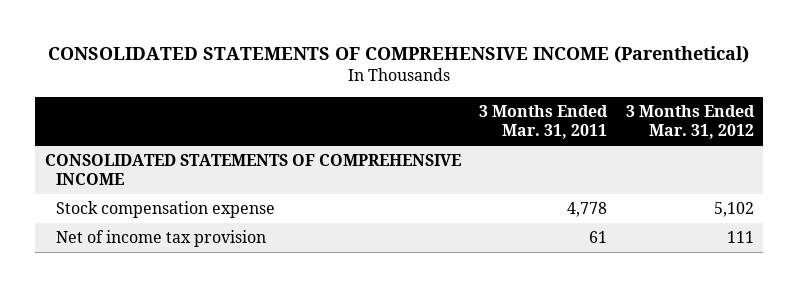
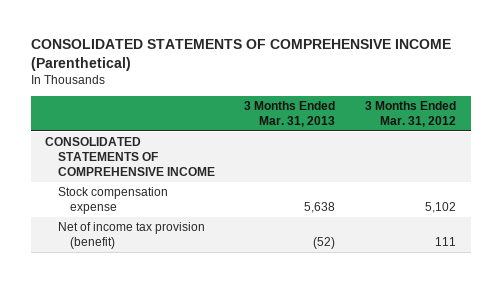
- | 3 Months Ended Mar. 31, 2011 | 3 Months Ended Mar. 31, 2012
+ | 3 Months Ended Mar. 31, 2013 | 3 Months Ended Mar. 31, 2012
- Net of income tax provision | 61 | 111
+ Net of income tax provision (benefit) | (52) | 111

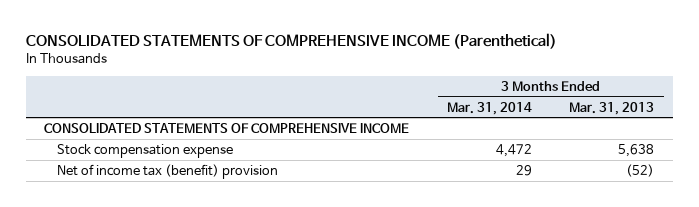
- | 3 Months Ended Mar. 31, 2013 | 3 Months Ended Mar. 31, 2012
+ | 3 Months Ended Mar. 31, 2014 | 3 Months Ended Mar. 31, 2013
- Net of income tax provision (benefit) | (52) | 111
+ Net of income tax (benefit) provision | 29 | (52)

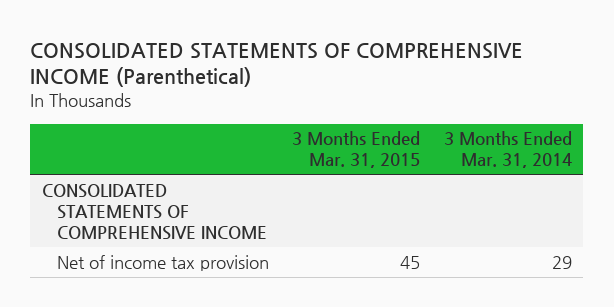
- | 3 Months Ended Mar. 31, 2014 | 3 Months Ended Mar. 31, 2013
+ | 3 Months Ended Mar. 31, 2015 | 3 Months Ended Mar. 31, 2014
- Stock compensation expense | 4,472 | 5,638
- Net of income tax (benefit) provision | 29 | (52)
+ Net of income tax provision | 45 | 29

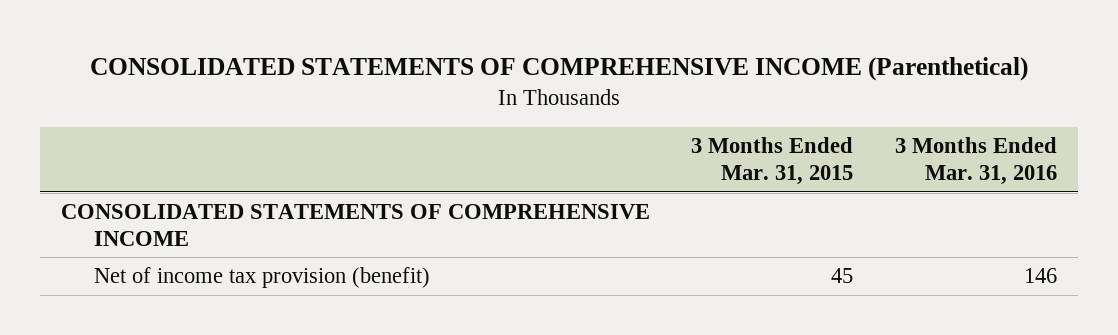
- | 3 Months Ended Mar. 31, 2015 | 3 Months Ended Mar. 31, 2014
+ | 3 Months Ended Mar. 31, 2015 | 3 Months Ended Mar. 31, 2016
- Net of income tax provision | 45 | 29
+ Net of income tax provision (benefit) | 45 | 146

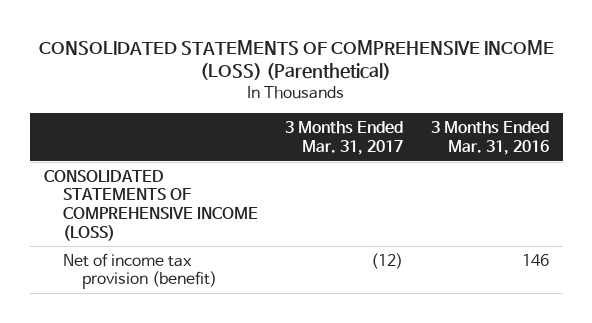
- CONSOLIDATED STATEMENTS OF COMPREHENSIVE INCOME (Parenthetical)
+ CONSOLIDATED STATEMENTS OF COMPREHENSIVE INCOME (LOSS) (Parenthetical)
- | 3 Months Ended Mar. 31, 2015 | 3 Months Ended Mar. 31, 2016
+ | 3 Months Ended Mar. 31, 2017 | 3 Months Ended Mar. 31, 2016
- CONSOLIDATED STATEMENTS OF COMPREHENSIVE INCOME
+ CONSOLIDATED STATEMENTS OF COMPREHENSIVE INCOME (LOSS)

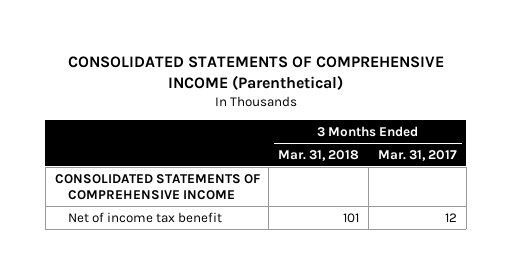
- CONSOLIDATED STATEMENTS OF COMPREHENSIVE INCOME (LOSS) (Parenthetical)
+ CONSOLIDATED STATEMENTS OF COMPREHENSIVE INCOME (Parenthetical)
- | 3 Months Ended Mar. 31, 2017 | 3 Months Ended Mar. 31, 2016
+ | 3 Months Ended Mar. 31, 2018 | 3 Months Ended Mar. 31, 2017
- CONSOLIDATED STATEMENTS OF COMPREHENSIVE INCOME (LOSS)
- Net of income tax provision (benefit) | (12) | 146
+ CONSOLIDATED STATEMENTS OF COMPREHENSIVE INCOME
+ Net of income tax benefit | 101 | 12

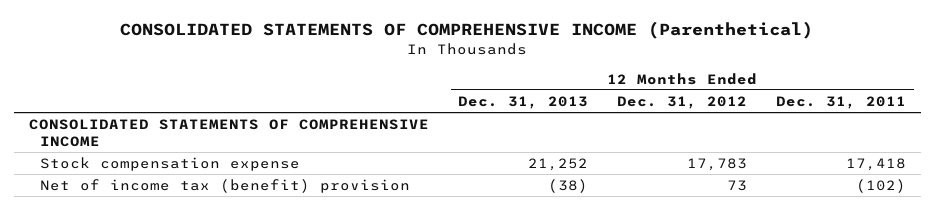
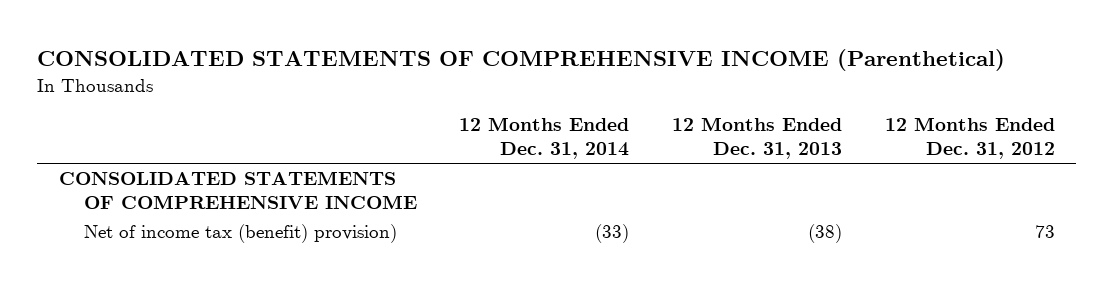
- | 12 Months Ended Dec. 31, 2013 | 12 Months Ended Dec. 31, 2012 | 12 Months Ended Dec. 31, 2011
+ | 12 Months Ended Dec. 31, 2014 | 12 Months Ended Dec. 31, 2013 | 12 Months Ended Dec. 31, 2012
- Stock compensation expense | 21,252 | 17,783 | 17,418
- Net of income tax (benefit) provision | (38) | 73 | (102)
+ Net of income tax (benefit) provision) | (33) | (38) | 73

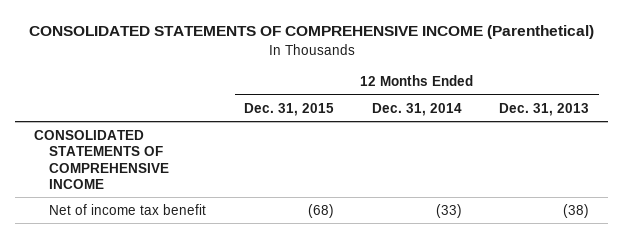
- | 12 Months Ended Dec. 31, 2014 | 12 Months Ended Dec. 31, 2013 | 12 Months Ended Dec. 31, 2012
+ | 12 Months Ended Dec. 31, 2015 | 12 Months Ended Dec. 31, 2014 | 12 Months Ended Dec. 31, 2013
- Net of income tax (benefit) provision) | (33) | (38) | 73
+ Net of income tax benefit | (68) | (33) | (38)

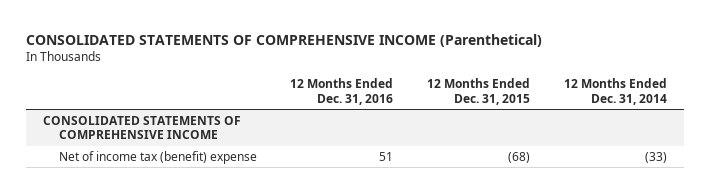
- | 12 Months Ended Dec. 31, 2015 | 12 Months Ended Dec. 31, 2014 | 12 Months Ended Dec. 31, 2013
+ | 12 Months Ended Dec. 31, 2016 | 12 Months Ended Dec. 31, 2015 | 12 Months Ended Dec. 31, 2014
- Net of income tax benefit | (68) | (33) | (38)
+ Net of income tax (benefit) expense | 51 | (68) | (33)

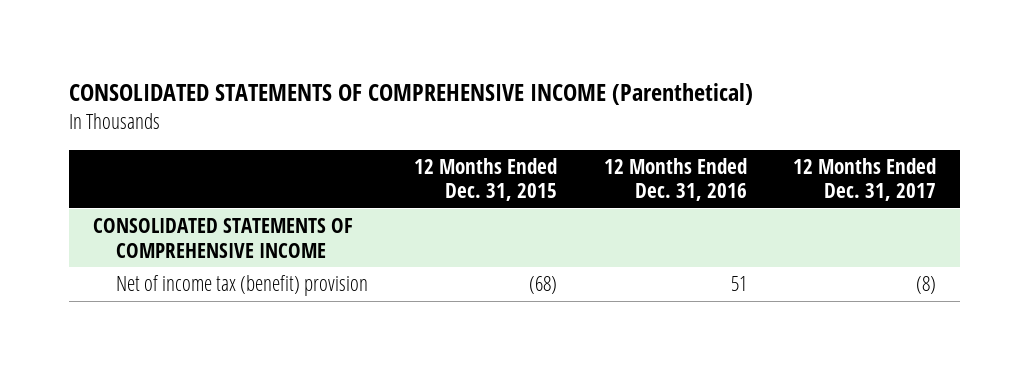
- | 12 Months Ended Dec. 31, 2016 | 12 Months Ended Dec. 31, 2015 | 12 Months Ended Dec. 31, 2014
+ | 12 Months Ended Dec. 31, 2015 | 12 Months Ended Dec. 31, 2016 | 12 Months Ended Dec. 31, 2017
- Net of income tax (benefit) expense | 51 | (68) | (33)
+ Net of income tax (benefit) provision | (68) | 51 | (8)

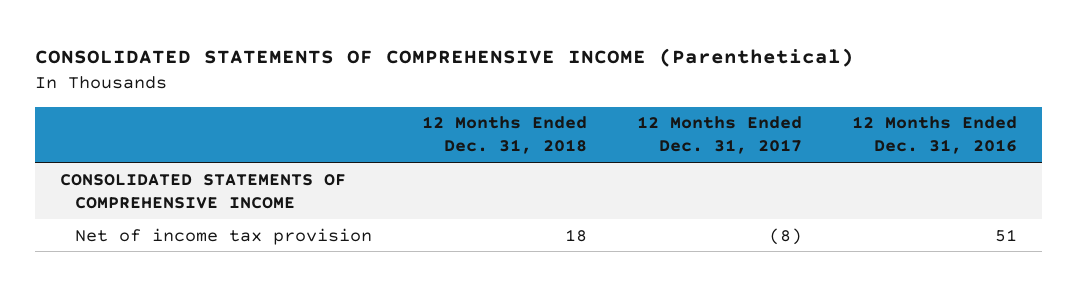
- | 12 Months Ended Dec. 31, 2015 | 12 Months Ended Dec. 31, 2016 | 12 Months Ended Dec. 31, 2017
+ | 12 Months Ended Dec. 31, 2018 | 12 Months Ended Dec. 31, 2017 | 12 Months Ended Dec. 31, 2016
- Net of income tax (benefit) provision | (68) | 51 | (8)
+ Net of income tax provision | 18 | (8) | 51

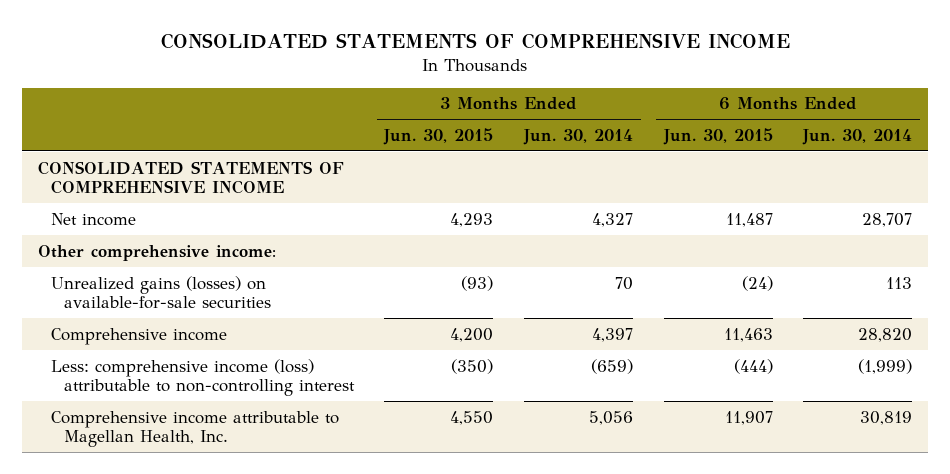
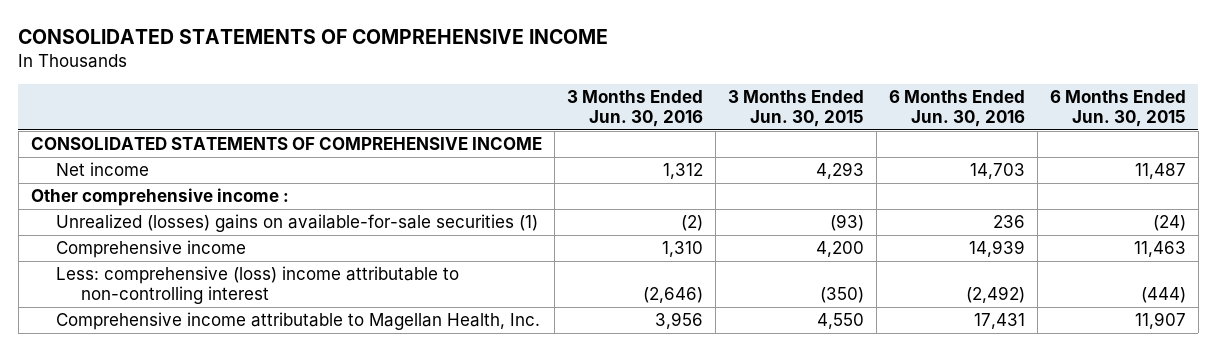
- | 3 Months Ended Jun. 30, 2015 | 3 Months Ended Jun. 30, 2014 | 6 Months Ended Jun. 30, 2015 | 6 Months Ended Jun. 30, 2014
+ | 3 Months Ended Jun. 30, 2016 | 3 Months Ended Jun. 30, 2015 | 6 Months Ended Jun. 30, 2016 | 6 Months Ended Jun. 30, 2015
- Other comprehensive income:
- Unrealized gains (losses) on available-for-sale securities | (93) | 70 | (24) | 113
+ Other comprehensive income :
+ Unrealized (losses) gains on available-for-sale securities (1) | (2) | (93) | 236 | (24)
- Less: comprehensive income (loss) attributable to non-controlling interest | (350) | (659) | (444) | (1,999)
+ Less: comprehensive (loss) income attributable to non-controlling interest | (2,646) | (350) | (2,492) | (444)

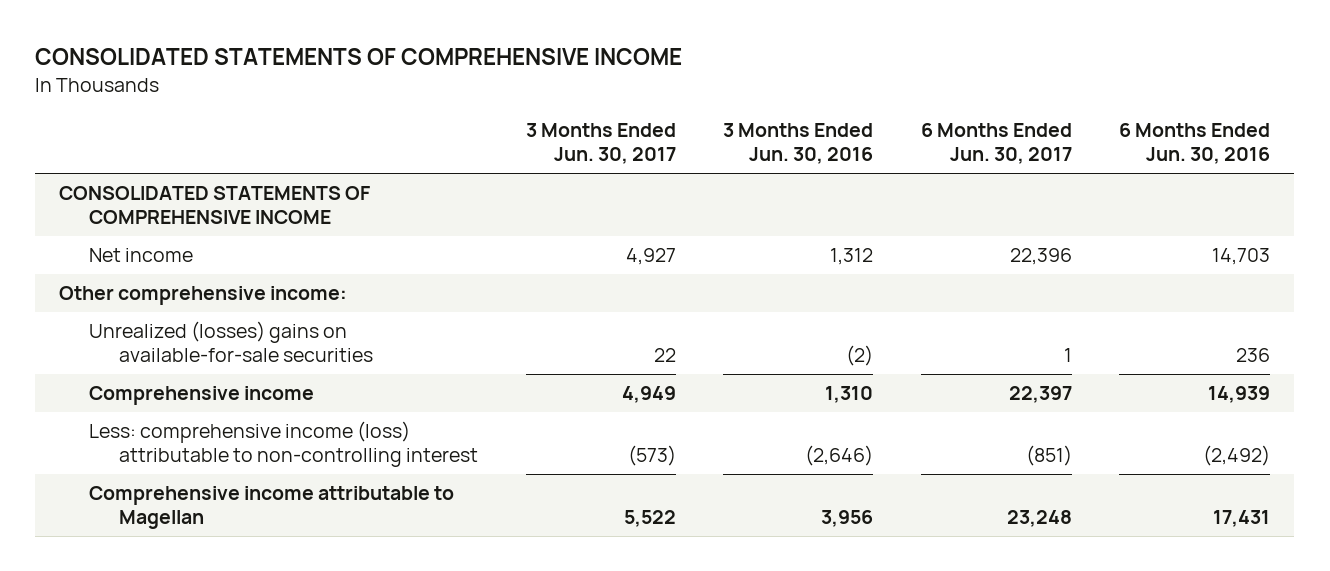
- | 3 Months Ended Jun. 30, 2016 | 3 Months Ended Jun. 30, 2015 | 6 Months Ended Jun. 30, 2016 | 6 Months Ended Jun. 30, 2015
+ | 3 Months Ended Jun. 30, 2017 | 3 Months Ended Jun. 30, 2016 | 6 Months Ended Jun. 30, 2017 | 6 Months Ended Jun. 30, 2016
- Other comprehensive income :
- Unrealized (losses) gains on available-for-sale securities (1) | (2) | (93) | 236 | (24)
+ Other comprehensive income:
+ Unrealized (losses) gains on available-for-sale securities | 22 | (2) | 1 | 236
- Less: comprehensive (loss) income attributable to non-controlling interest | (2,646) | (350) | (2,492) | (444)
- Comprehensive income attributable to Magellan Health, Inc. | 3,956 | 4,550 | 17,431 | 11,907
+ Less: comprehensive income (loss) attributable to non-controlling interest | (573) | (2,646) | (851) | (2,492)
+ Comprehensive income attributable to Magellan | 5,522 | 3,956 | 23,248 | 17,431

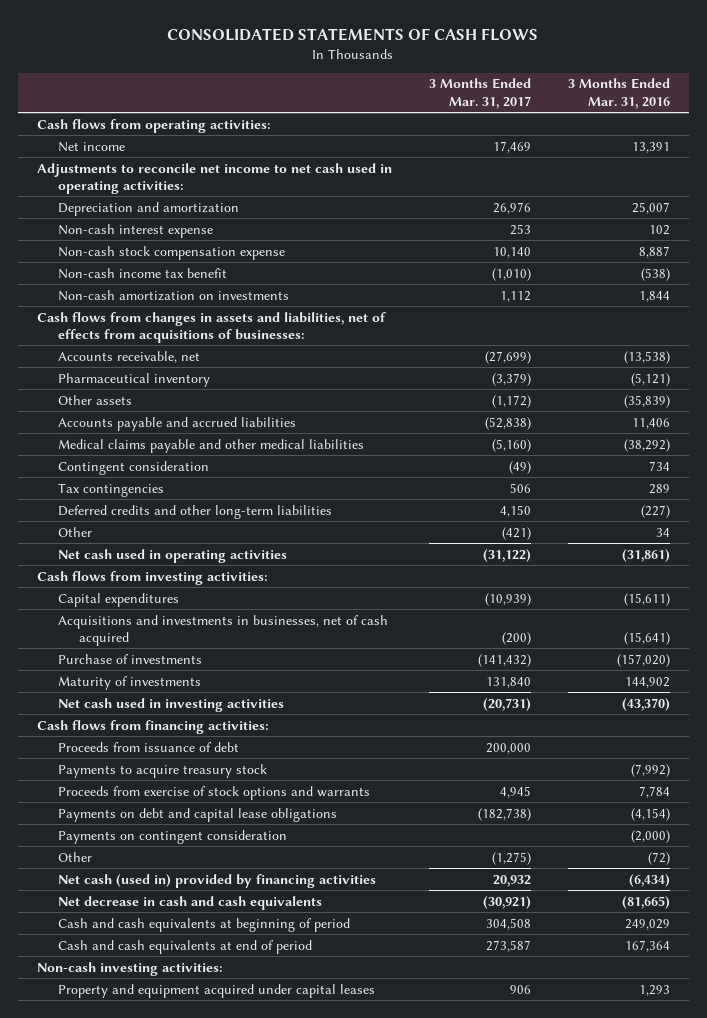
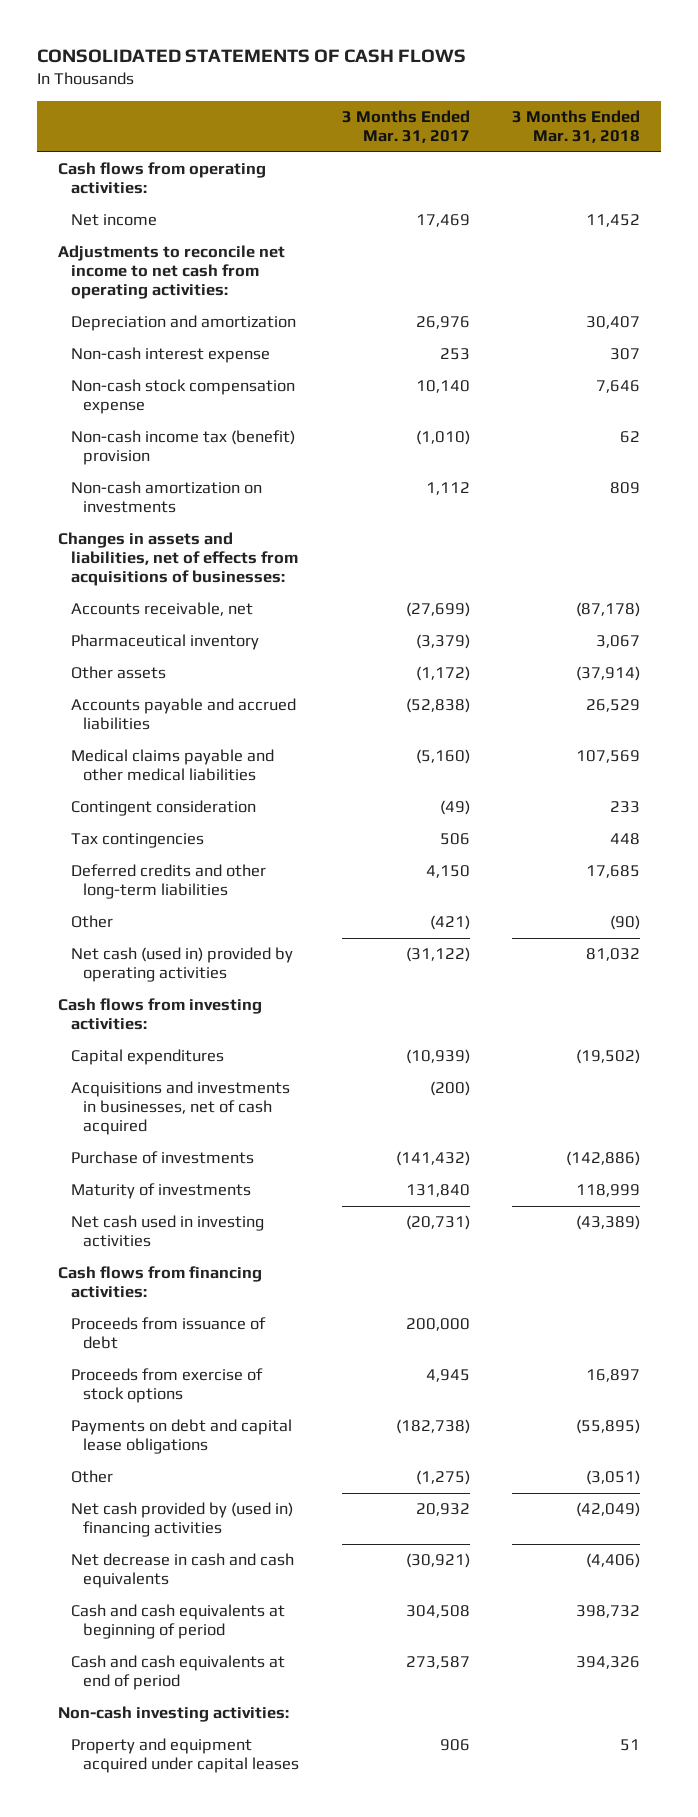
- | 3 Months Ended Mar. 31, 2017 | 3 Months Ended Mar. 31, 2016
+ | 3 Months Ended Mar. 31, 2017 | 3 Months Ended Mar. 31, 2018
- Adjustments to reconcile net income to net cash used in operating activities:
+ Adjustments to reconcile net income to net cash from operating activities:
- Non-cash income tax benefit | (1,010) | (538)
+ Non-cash income tax (benefit) provision | (1,010) | 62
- Cash flows from changes in assets and liabilities, net of effects from acquisitions of businesses:
+ Changes in assets and liabilities, net of effects from acquisitions of businesses:
- Net cash used in operating activities | (31,122) | (31,861)
+ Net cash (used in) provided by operating activities | (31,122) | 81,032
- Payments to acquire treasury stock | | (7,992)
- Proceeds from exercise of stock options and warrants | 4,945 | 7,784
+ Proceeds from exercise of stock options | 4,945 | 16,897
- Payments on contingent consideration | | (2,000)
- Net cash (used in) provided by financing activities | 20,932 | (6,434)
+ Net cash provided by (used in) financing activities | 20,932 | (42,049)

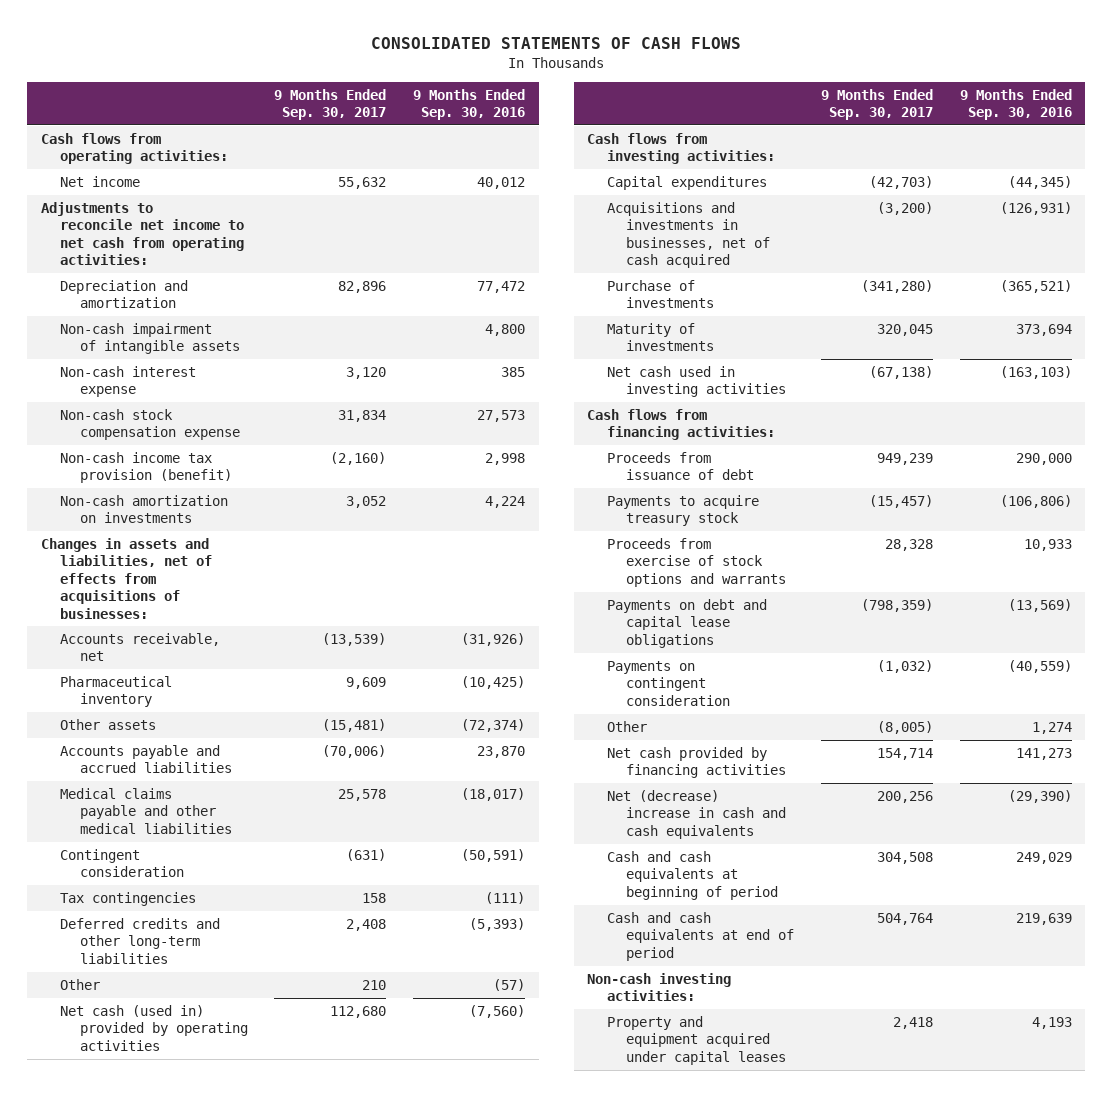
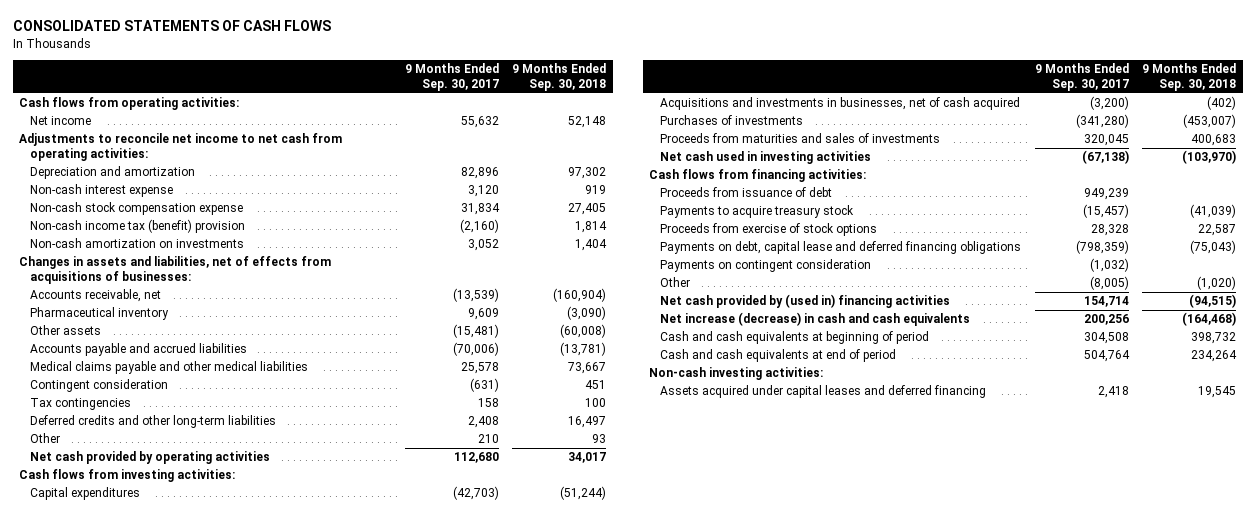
- | 9 Months Ended Sep. 30, 2017 | 9 Months Ended Sep. 30, 2016
+ | 9 Months Ended Sep. 30, 2017 | 9 Months Ended Sep. 30, 2018
- Non-cash impairment of intangible assets | | 4,800
- Non-cash income tax provision (benefit) | (2,160) | 2,998
+ Non-cash income tax (benefit) provision | (2,160) | 1,814
- Net cash (used in) provided by operating activities | 112,680 | (7,560)
+ Net cash provided by operating activities | 112,680 | 34,017
- Purchase of investments | (341,280) | (365,521)
- Maturity of investments | 320,045 | 373,694
+ Purchases of investments | (341,280) | (453,007)
+ Proceeds from maturities and sales of investments | 320,045 | 400,683
- Proceeds from exercise of stock options and warrants | 28,328 | 10,933
- Payments on debt and capital lease obligations | (798,359) | (13,569)
+ Proceeds from exercise of stock options | 28,328 | 22,587
+ Payments on debt, capital lease and deferred financing obligations | (798,359) | (75,043)
- Net cash provided by financing activities | 154,714 | 141,273
- Net (decrease) increase in cash and cash equivalents | 200,256 | (29,390)
+ Net cash provided by (used in) financing activities | 154,714 | (94,515)
+ Net increase (decrease) in cash and cash equivalents | 200,256 | (164,468)
- Property and equipment acquired under capital leases | 2,418 | 4,193
+ Assets acquired under capital leases and deferred financing | 2,418 | 19,545

